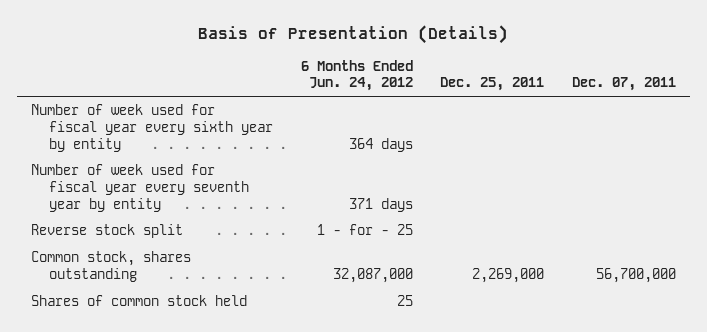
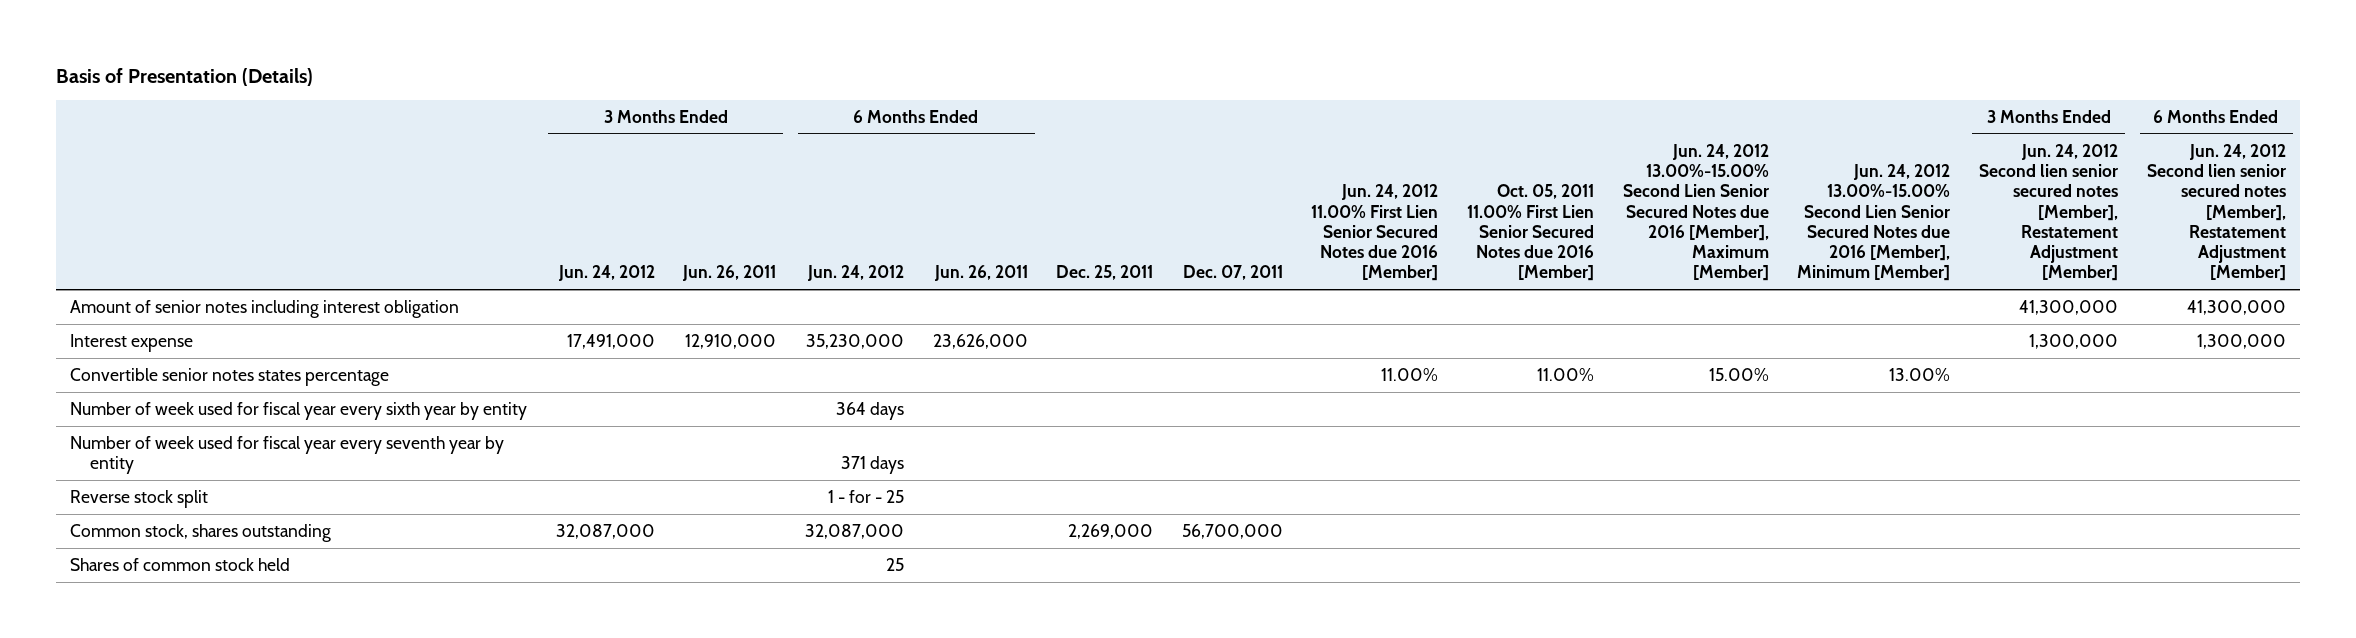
- | 6 Months Ended Jun. 24, 2012 | Dec. 25, 2011 | Dec. 07, 2011
+ | 3 Months Ended Jun. 24, 2012 | 3 Months Ended Jun. 26, 2011 | 6 Months Ended Jun. 24, 2012 | 6 Months Ended Jun. 26, 2011 | Dec. 25, 2011 | Dec. 07, 2011 | Jun. 24, 2012 11.00% First Lien Senior Secured Notes due 2016 [Member] | Oct. 05, 2011 11.00% First Lien Senior Secured Notes due 2016 [Member] | Jun. 24, 2012 13.00%-15.00% Second Lien Senior Secured Notes due 2016 [Member], Maximum [Member] | Jun. 24, 2012 13.00%-15.00% Second Lien Senior Secured Notes due 2016 [Member], Minimum [Member] | 3 Months Ended Jun. 24, 2012 Second lien senior secured notes [Member], Restatement Adjustment [Member] | 6 Months Ended Jun. 24, 2012 Second lien senior secured notes [Member], Restatement Adjustment [Member]
+ Amount of senior notes including interest obligation | | | | | | | | | | | 41,300,000 | 41,300,000
+ Interest expense | 17,491,000 | 12,910,000 | 35,230,000 | 23,626,000 | | | | | | | 1,300,000 | 1,300,000
+ Convertible senior notes states percentage | | | | | | | 11.00% | 11.00% | 15.00% | 13.00% | |

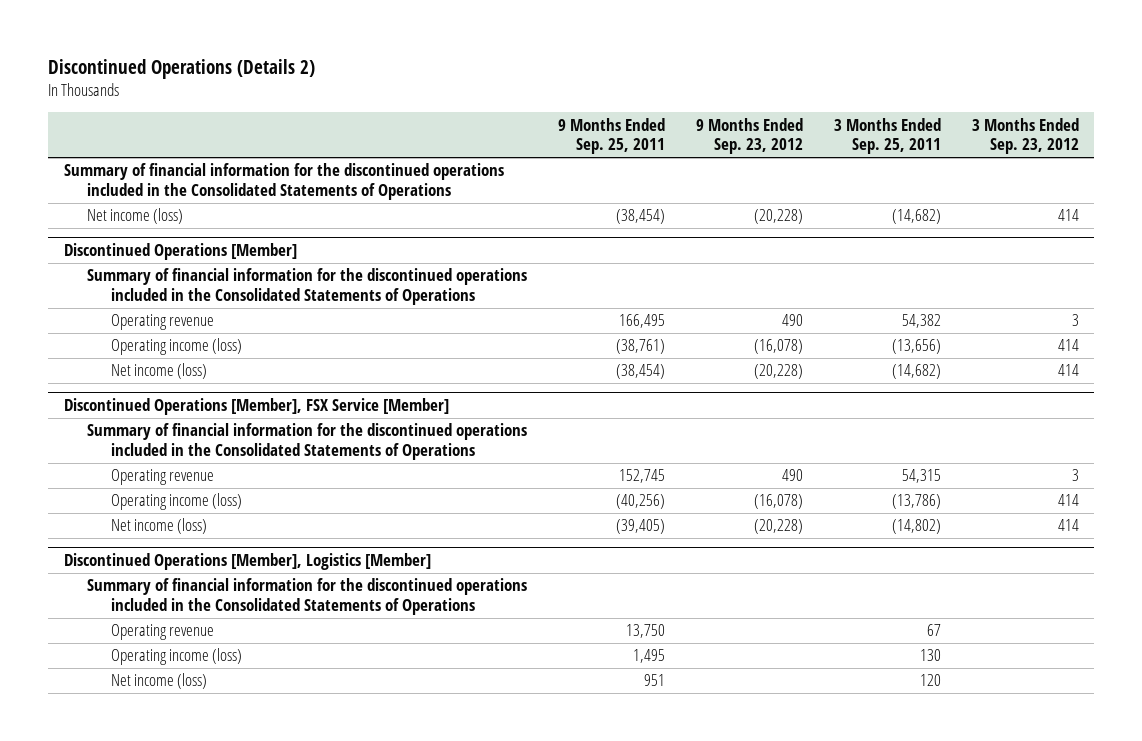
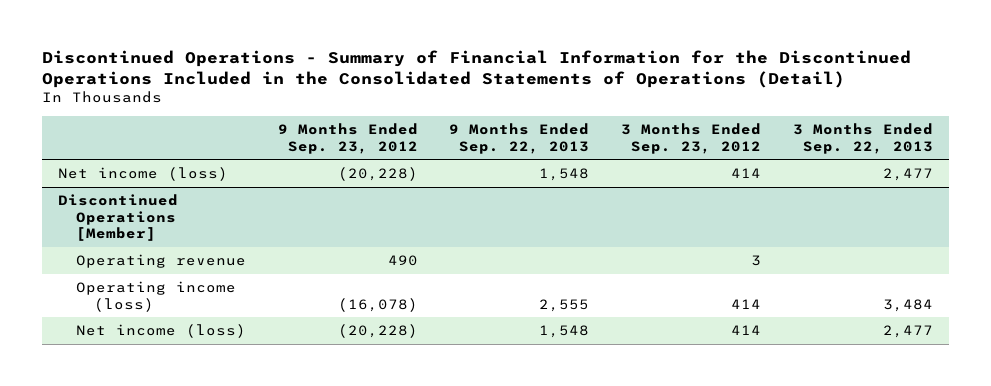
- Discontinued Operations (Details 2)
+ Discontinued Operations - Summary of Financial Information for the Discontinued Operations Included in the Consolidated Statements of Operations (Detail)
- | 9 Months Ended Sep. 25, 2011 | 9 Months Ended Sep. 23, 2012 | 3 Months Ended Sep. 25, 2011 | 3 Months Ended Sep. 23, 2012
+ | 9 Months Ended Sep. 23, 2012 | 9 Months Ended Sep. 22, 2013 | 3 Months Ended Sep. 23, 2012 | 3 Months Ended Sep. 22, 2013
- Summary of financial information for the discontinued operations included in the Consolidated Statements of Operations
@ Discontinued Operations [Member]
- Summary of financial information for the discontinued operations included in the Consolidated Statements of Operations
- Discontinued Operations [Member], FSX Service [Member]
- Summary of financial information for the discontinued operations included in the Consolidated Statements of Operations
- Operating revenue | 152,745 | 490 | 54,315 | 3
- Operating income (loss) | (40,256) | (16,078) | (13,786) | 414
- Net income (loss) | (39,405) | (20,228) | (14,802) | 414
- Discontinued Operations [Member], Logistics [Member]
- Summary of financial information for the discontinued operations included in the Consolidated Statements of Operations
- Operating revenue | 13,750 | | 67 |
- Operating income (loss) | 1,495 | | 130 |
- Net income (loss) | 951 | | 120 |

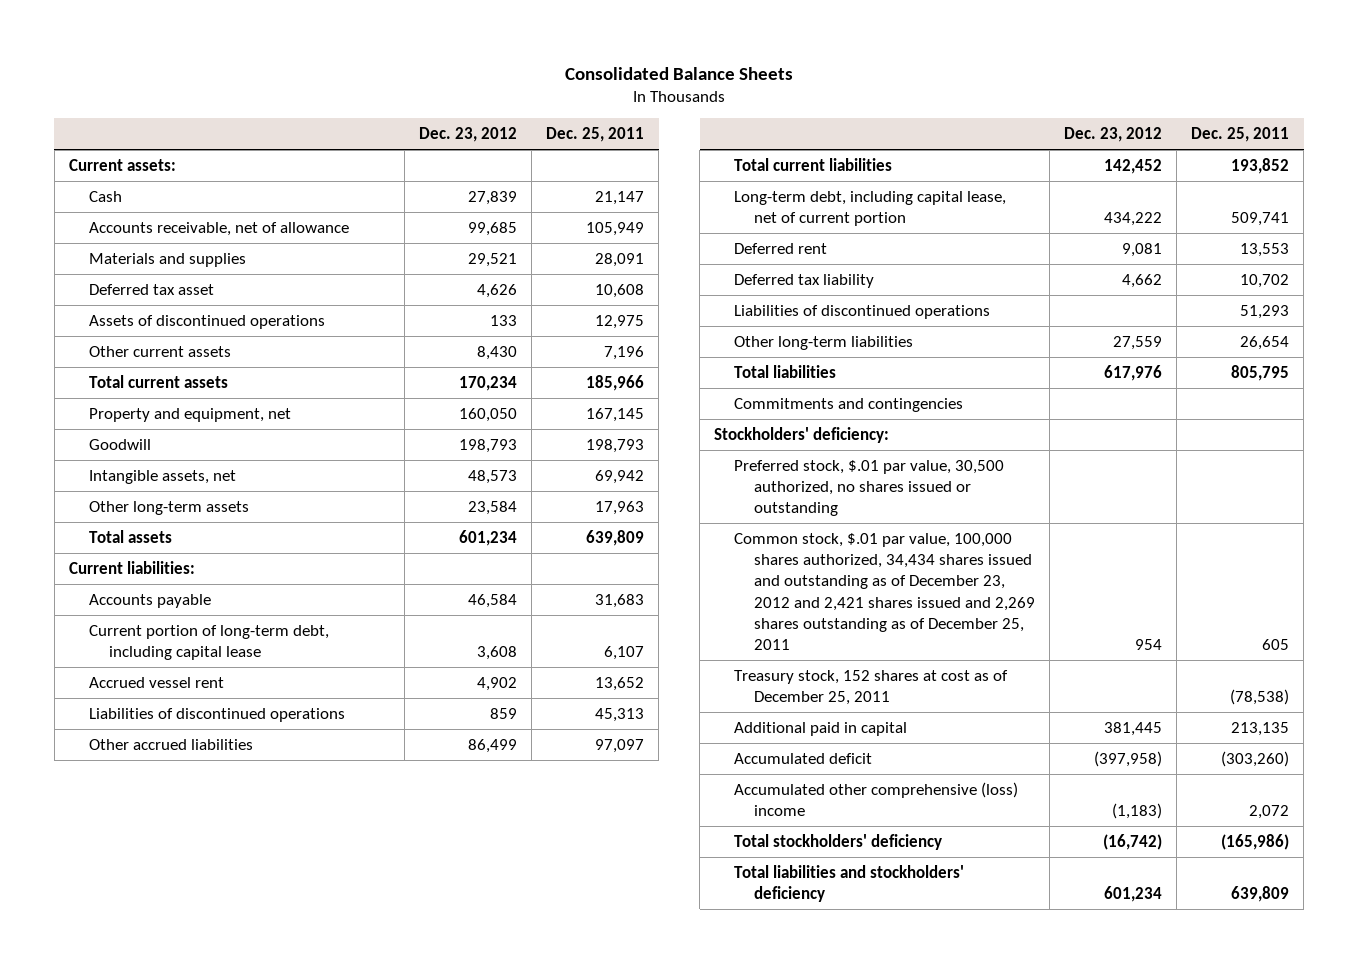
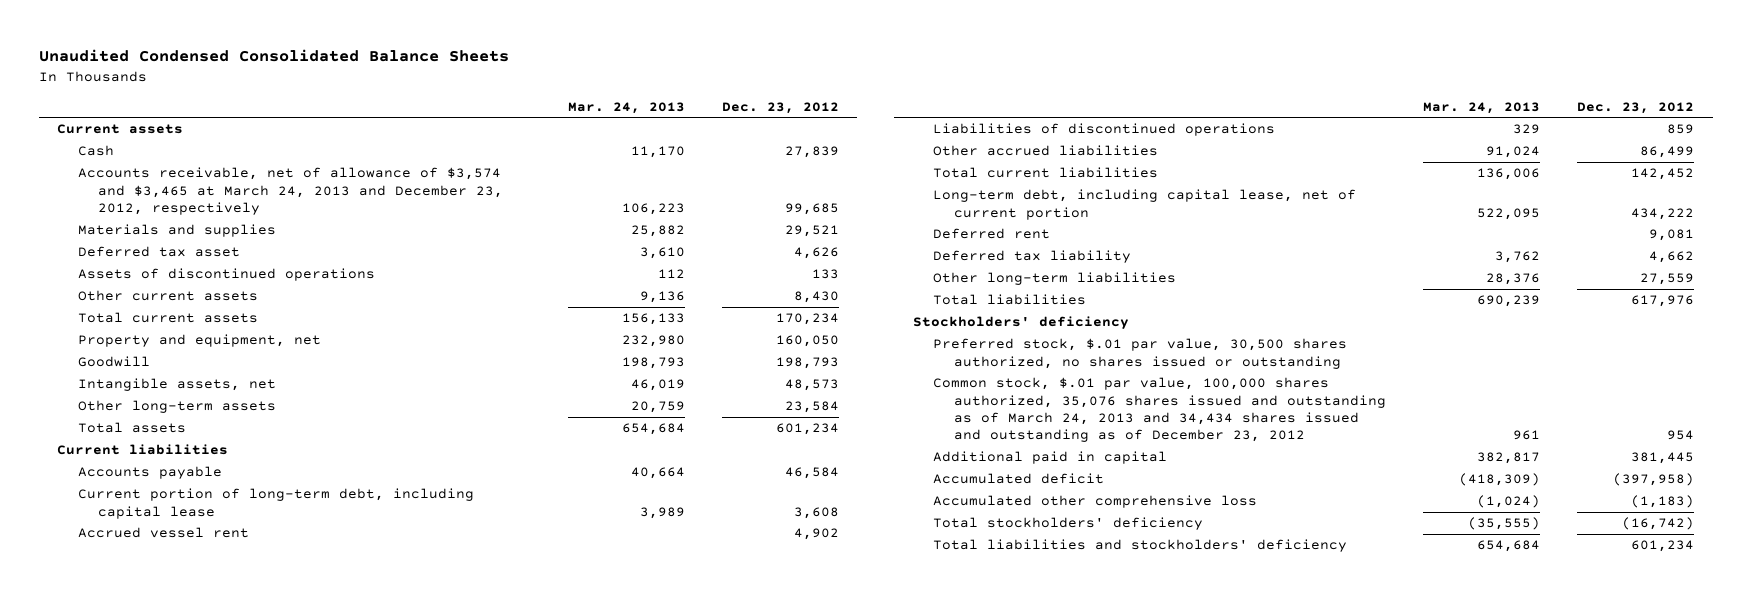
- Consolidated Balance Sheets
+ Unaudited Condensed Consolidated Balance Sheets
- | Dec. 23, 2012 | Dec. 25, 2011
+ | Mar. 24, 2013 | Dec. 23, 2012
- Current assets:
+ Current assets
- Accounts receivable, net of allowance | 99,685 | 105,949
+ Accounts receivable, net of allowance of $3,574 and $3,465 at March 24, 2013 and December 23, 2012, respectively | 106,223 | 99,685
- Current liabilities:
+ Current liabilities
- Liabilities of discontinued operations | | 51,293
- Commitments and contingencies
- Stockholders' deficiency:
- Preferred stock, $.01 par value, 30,500 authorized, no shares issued or outstanding
- Common stock, $.01 par value, 100,000 shares authorized, 34,434 shares issued and outstanding as of December 23, 2012 and 2,421 shares issued and 2,269 shares outstanding as of December 25, 2011 | 954 | 605
- Treasury stock, 152 shares at cost as of December 25, 2011 | | (78,538)
+ Stockholders' deficiency
+ Preferred stock, $.01 par value, 30,500 shares authorized, no shares issued or outstanding
+ Common stock, $.01 par value, 100,000 shares authorized, 35,076 shares issued and outstanding as of March 24, 2013 and 34,434 shares issued and outstanding as of December 23, 2012 | 961 | 954
- Accumulated other comprehensive (loss) income | (1,183) | 2,072
+ Accumulated other comprehensive loss | (1,024) | (1,183)

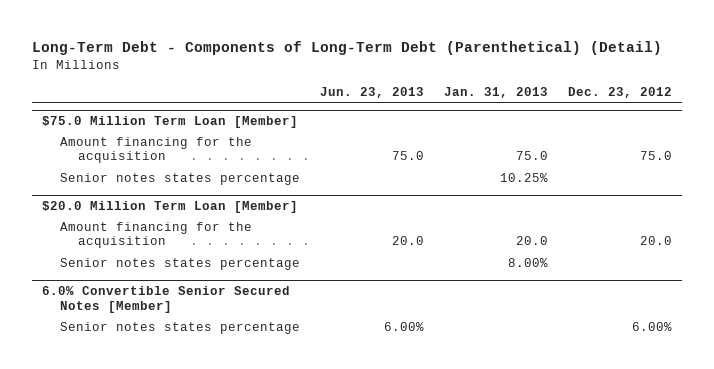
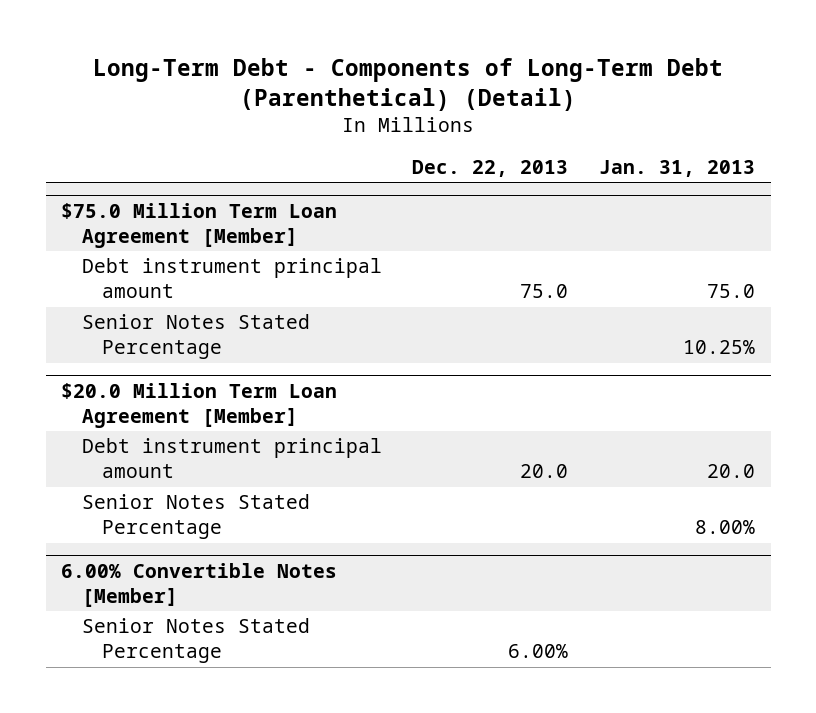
- | Jun. 23, 2013 | Jan. 31, 2013 | Dec. 23, 2012
+ | Dec. 22, 2013 | Jan. 31, 2013
- $75.0 Million Term Loan [Member]
- Amount financing for the acquisition | 75.0 | 75.0 | 75.0
- Senior notes states percentage | | 10.25% |
- $20.0 Million Term Loan [Member]
- Amount financing for the acquisition | 20.0 | 20.0 | 20.0
- Senior notes states percentage | | 8.00% |
- 6.0% Convertible Senior Secured Notes [Member]
- Senior notes states percentage | 6.00% | | 6.00%
+ $75.0 Million Term Loan Agreement [Member]
+ Debt instrument principal amount | 75.0 | 75.0
+ Senior Notes Stated Percentage | | 10.25%
+ $20.0 Million Term Loan Agreement [Member]
+ Debt instrument principal amount | 20.0 | 20.0
+ Senior Notes Stated Percentage | | 8.00%
+ 6.00% Convertible Notes [Member]
+ Senior Notes Stated Percentage | 6.00% |

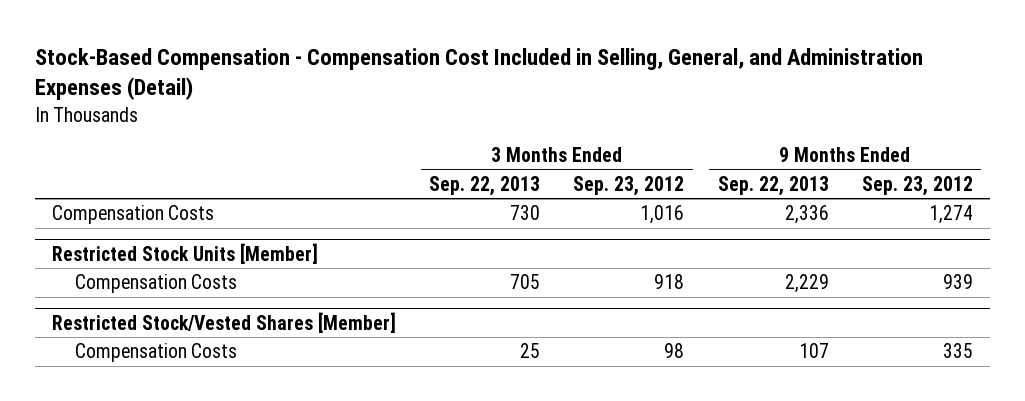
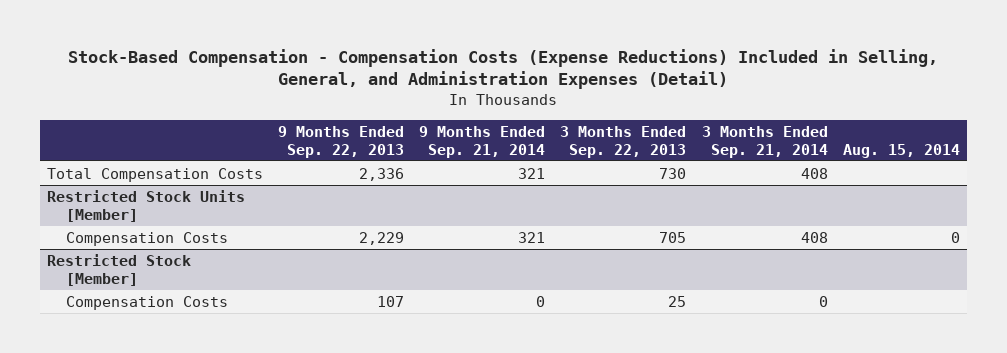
- Stock-Based Compensation - Compensation Cost Included in Selling, General, and Administration Expenses (Detail)
+ Stock-Based Compensation - Compensation Costs (Expense Reductions) Included in Selling, General, and Administration Expenses (Detail)
- | 3 Months Ended Sep. 22, 2013 | 3 Months Ended Sep. 23, 2012 | 9 Months Ended Sep. 22, 2013 | 9 Months Ended Sep. 23, 2012
+ | 9 Months Ended Sep. 22, 2013 | 9 Months Ended Sep. 21, 2014 | 3 Months Ended Sep. 22, 2013 | 3 Months Ended Sep. 21, 2014 | Aug. 15, 2014
- Compensation Costs | 730 | 1,016 | 2,336 | 1,274
+ Total Compensation Costs | 2,336 | 321 | 730 | 408 |
- Restricted Stock/Vested Shares [Member]
+ Restricted Stock [Member]

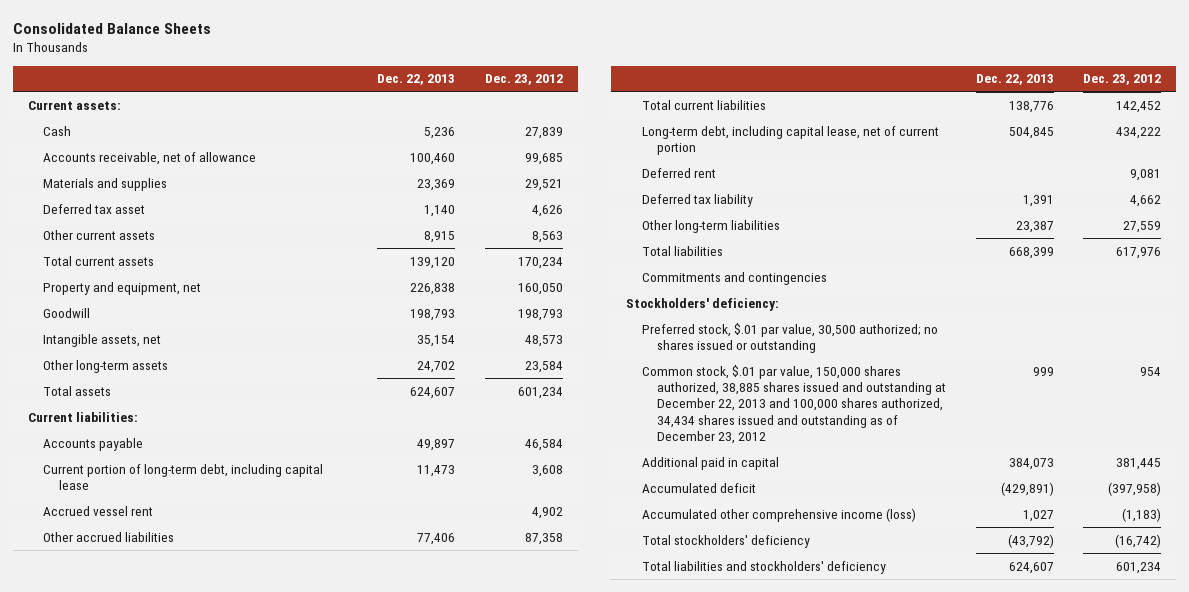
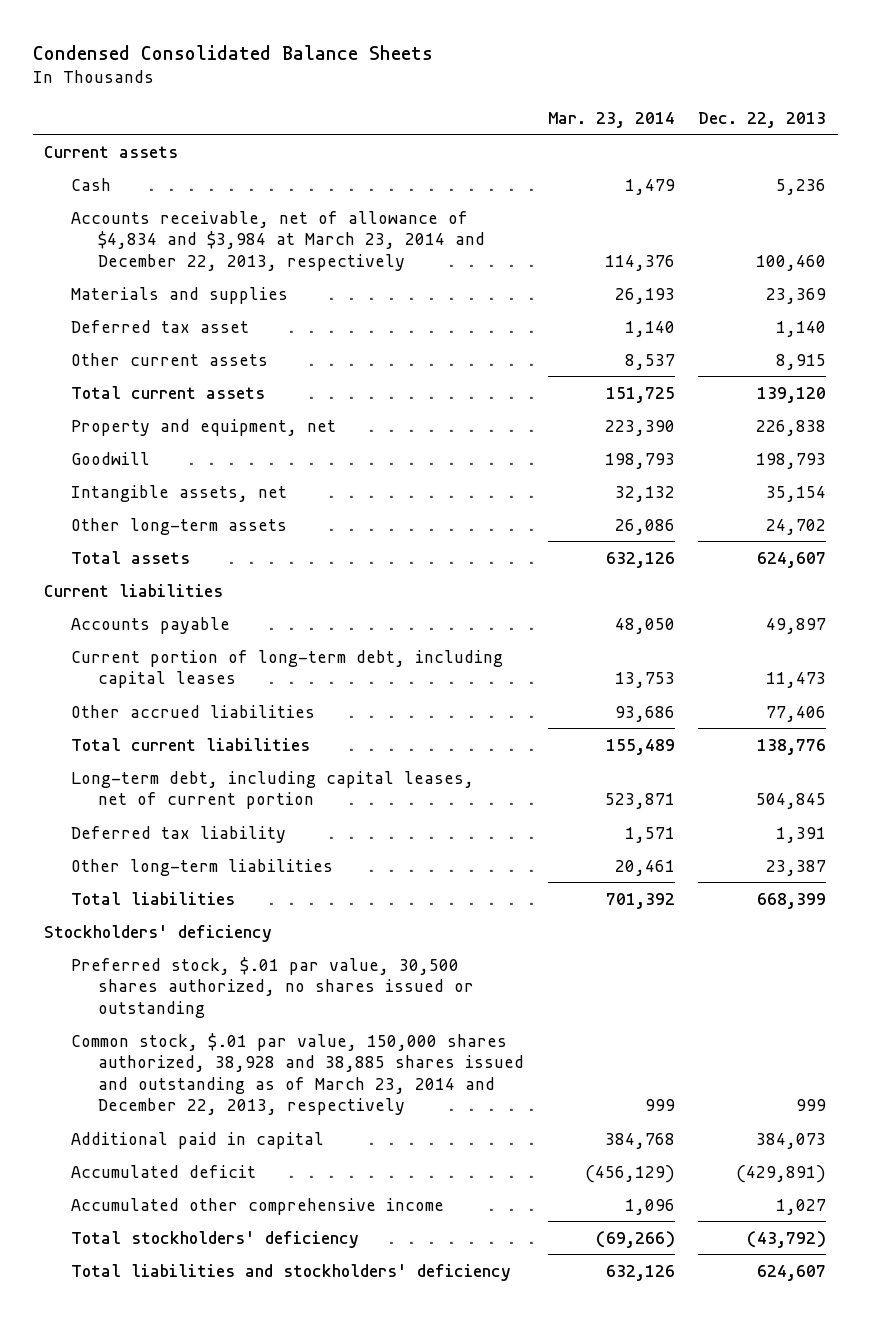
- Consolidated Balance Sheets
+ Condensed Consolidated Balance Sheets
- | Dec. 22, 2013 | Dec. 23, 2012
+ | Mar. 23, 2014 | Dec. 22, 2013
- Current assets:
+ Current assets
- Accounts receivable, net of allowance | 100,460 | 99,685
+ Accounts receivable, net of allowance of $4,834 and $3,984 at March 23, 2014 and December 22, 2013, respectively | 114,376 | 100,460
- Current liabilities:
+ Current liabilities
- Current portion of long-term debt, including capital lease | 11,473 | 3,608
- Accrued vessel rent | | 4,902
+ Current portion of long-term debt, including capital leases | 13,753 | 11,473
- Long-term debt, including capital lease, net of current portion | 504,845 | 434,222
- Deferred rent | | 9,081
+ Long-term debt, including capital leases, net of current portion | 523,871 | 504,845
- Commitments and contingencies
- Stockholders' deficiency:
- Preferred stock, $.01 par value, 30,500 authorized; no shares issued or outstanding
- Common stock, $.01 par value, 150,000 shares authorized, 38,885 shares issued and outstanding at December 22, 2013 and 100,000 shares authorized, 34,434 shares issued and outstanding as of December 23, 2012 | 999 | 954
+ Stockholders' deficiency
+ Preferred stock, $.01 par value, 30,500 shares authorized, no shares issued or outstanding
+ Common stock, $.01 par value, 150,000 shares authorized, 38,928 and 38,885 shares issued and outstanding as of March 23, 2014 and December 22, 2013, respectively | 999 | 999
- Accumulated other comprehensive income (loss) | 1,027 | (1,183)
+ Accumulated other comprehensive income | 1,096 | 1,027

